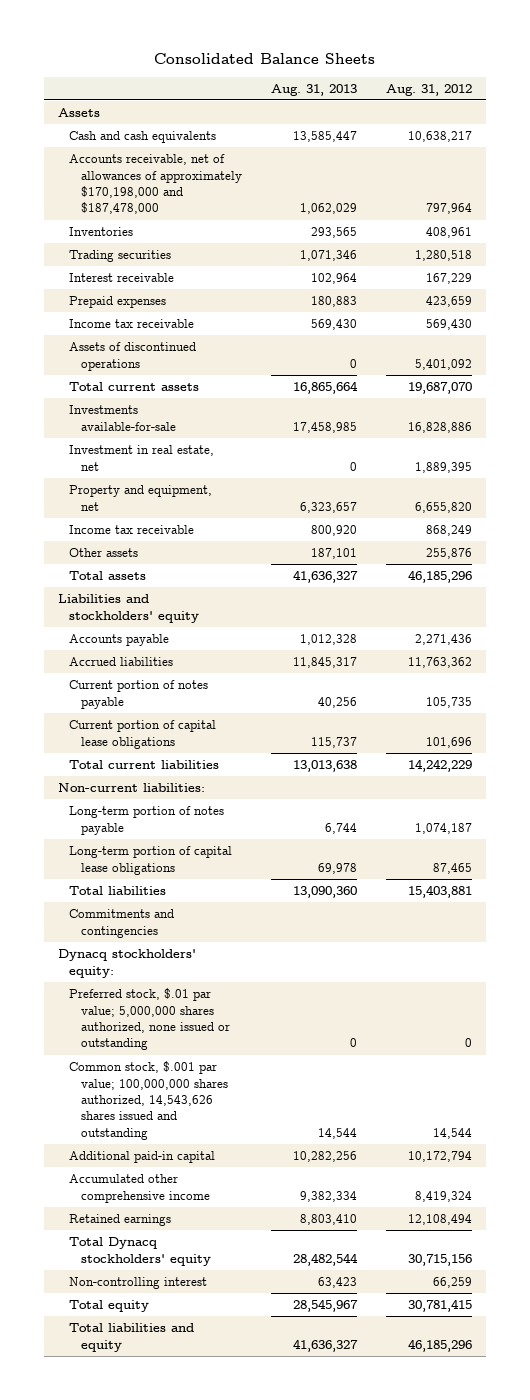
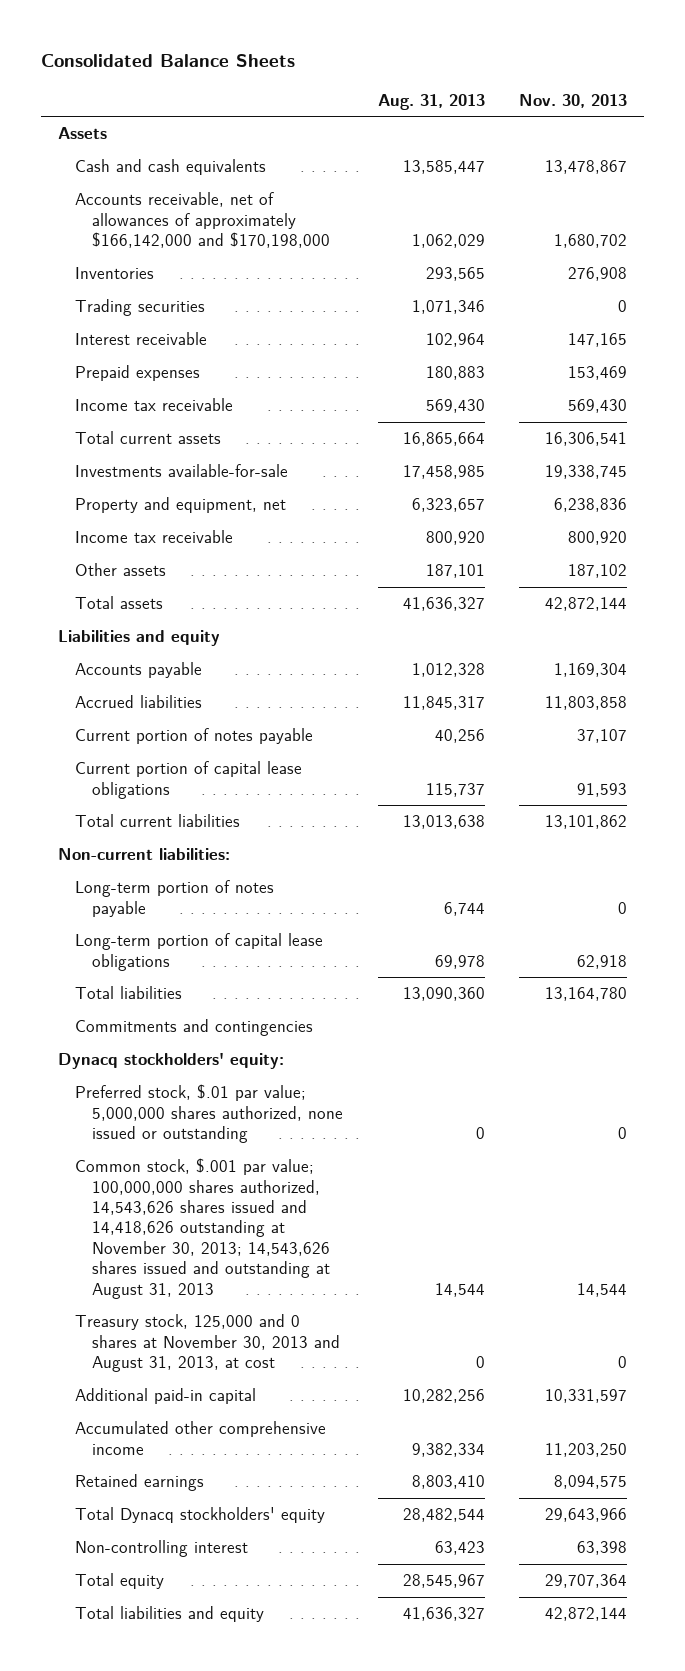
- | Aug. 31, 2013 | Aug. 31, 2012
+ | Aug. 31, 2013 | Nov. 30, 2013
- Accounts receivable, net of allowances of approximately $170,198,000 and $187,478,000 | 1,062,029 | 797,964
+ Accounts receivable, net of allowances of approximately $166,142,000 and $170,198,000 | 1,062,029 | 1,680,702
- Assets of discontinued operations | 0 | 5,401,092
- Investment in real estate, net | 0 | 1,889,395
- Liabilities and stockholders' equity
+ Liabilities and equity
- Common stock, $.001 par value; 100,000,000 shares authorized, 14,543,626 shares issued and outstanding | 14,544 | 14,544
+ Common stock, $.001 par value; 100,000,000 shares authorized, 14,543,626 shares issued and 14,418,626 outstanding at November 30, 2013; 14,543,626 shares issued and outstanding at August 31, 2013 | 14,544 | 14,544
+ Treasury stock, 125,000 and 0 shares at November 30, 2013 and August 31, 2013, at cost | 0 | 0

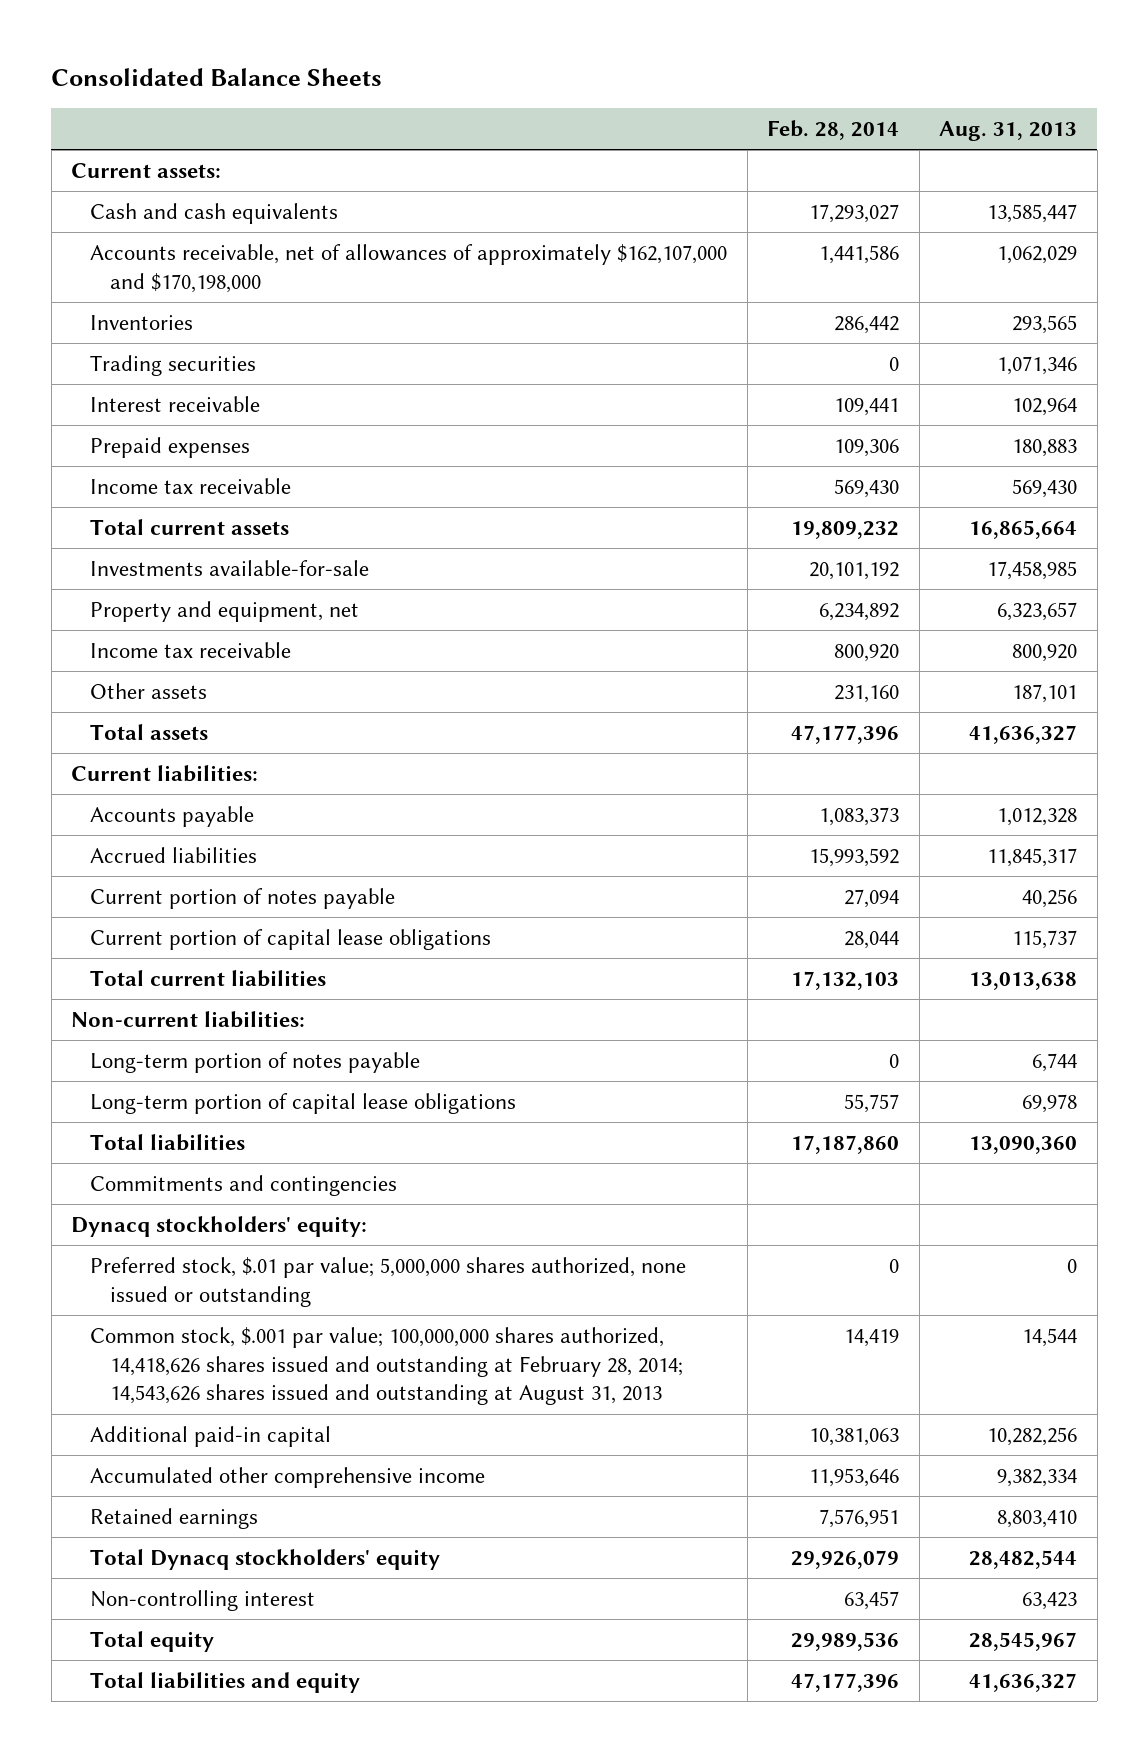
- | Aug. 31, 2013 | Nov. 30, 2013
+ | Feb. 28, 2014 | Aug. 31, 2013
- Assets
+ Current assets:
- Accounts receivable, net of allowances of approximately $166,142,000 and $170,198,000 | 1,062,029 | 1,680,702
+ Accounts receivable, net of allowances of approximately $162,107,000 and $170,198,000 | 1,441,586 | 1,062,029
- Liabilities and equity
+ Current liabilities:
- Common stock, $.001 par value; 100,000,000 shares authorized, 14,543,626 shares issued and 14,418,626 outstanding at November 30, 2013; 14,543,626 shares issued and outstanding at August 31, 2013 | 14,544 | 14,544
- Treasury stock, 125,000 and 0 shares at November 30, 2013 and August 31, 2013, at cost | 0 | 0
+ Common stock, $.001 par value; 100,000,000 shares authorized, 14,418,626 shares issued and outstanding at February 28, 2014; 14,543,626 shares issued and outstanding at August 31, 2013 | 14,419 | 14,544

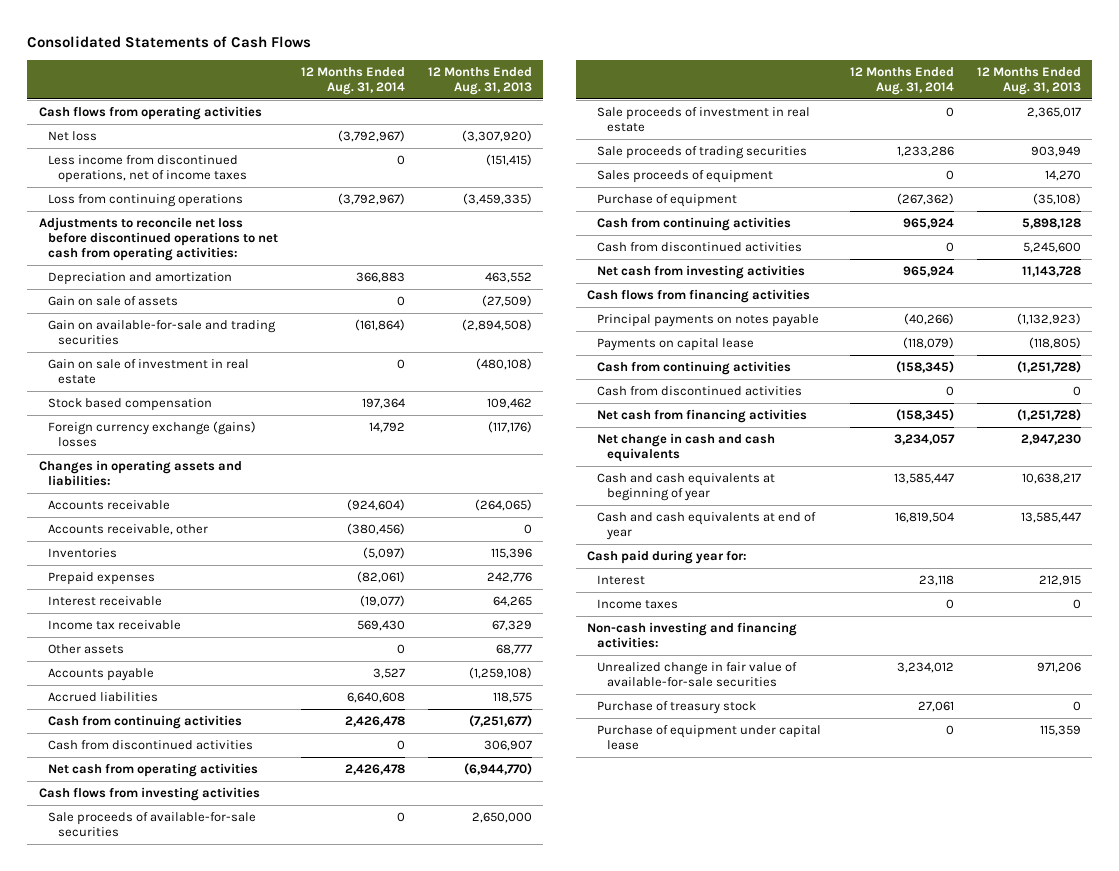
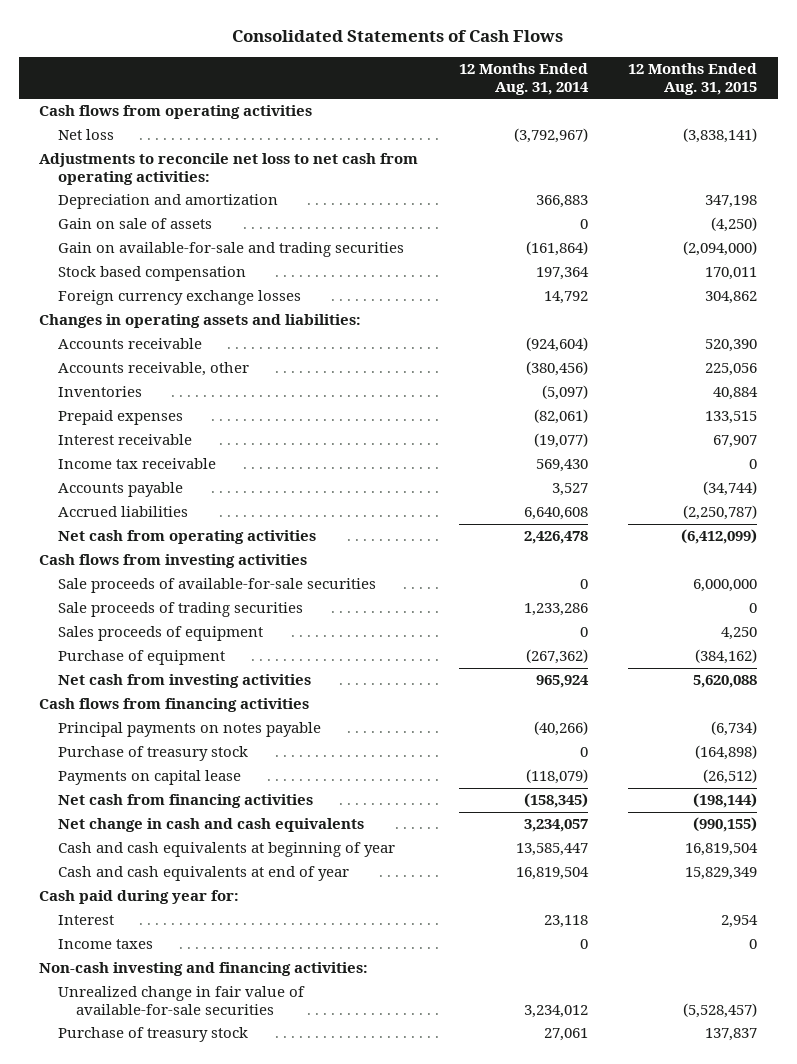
- | 12 Months Ended Aug. 31, 2014 | 12 Months Ended Aug. 31, 2013
+ | 12 Months Ended Aug. 31, 2014 | 12 Months Ended Aug. 31, 2015
- Less income from discontinued operations, net of income taxes | 0 | (151,415)
- Loss from continuing operations | (3,792,967) | (3,459,335)
- Adjustments to reconcile net loss before discontinued operations to net cash from operating activities:
+ Adjustments to reconcile net loss to net cash from operating activities:
- Gain on sale of investment in real estate | 0 | (480,108)
- Foreign currency exchange (gains) losses | 14,792 | (117,176)
+ Foreign currency exchange losses | 14,792 | 304,862
- Other assets | 0 | 68,777
- Cash from continuing activities | 2,426,478 | (7,251,677)
- Cash from discontinued activities | 0 | 306,907
- Sale proceeds of investment in real estate | 0 | 2,365,017
- Cash from continuing activities | 965,924 | 5,898,128
- Cash from discontinued activities | 0 | 5,245,600
+ Purchase of treasury stock | 0 | (164,898)
- Cash from continuing activities | (158,345) | (1,251,728)
- Cash from discontinued activities | 0 | 0
- Purchase of equipment under capital lease | 0 | 115,359

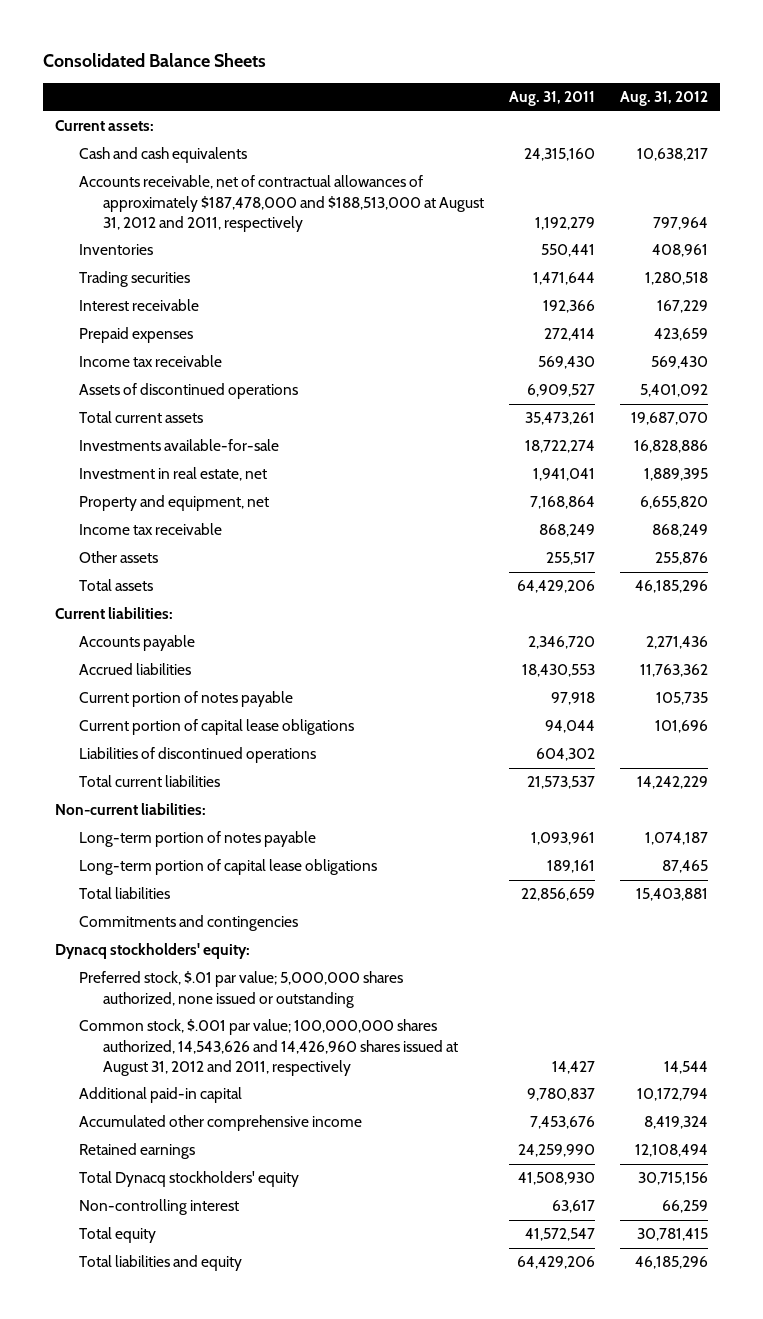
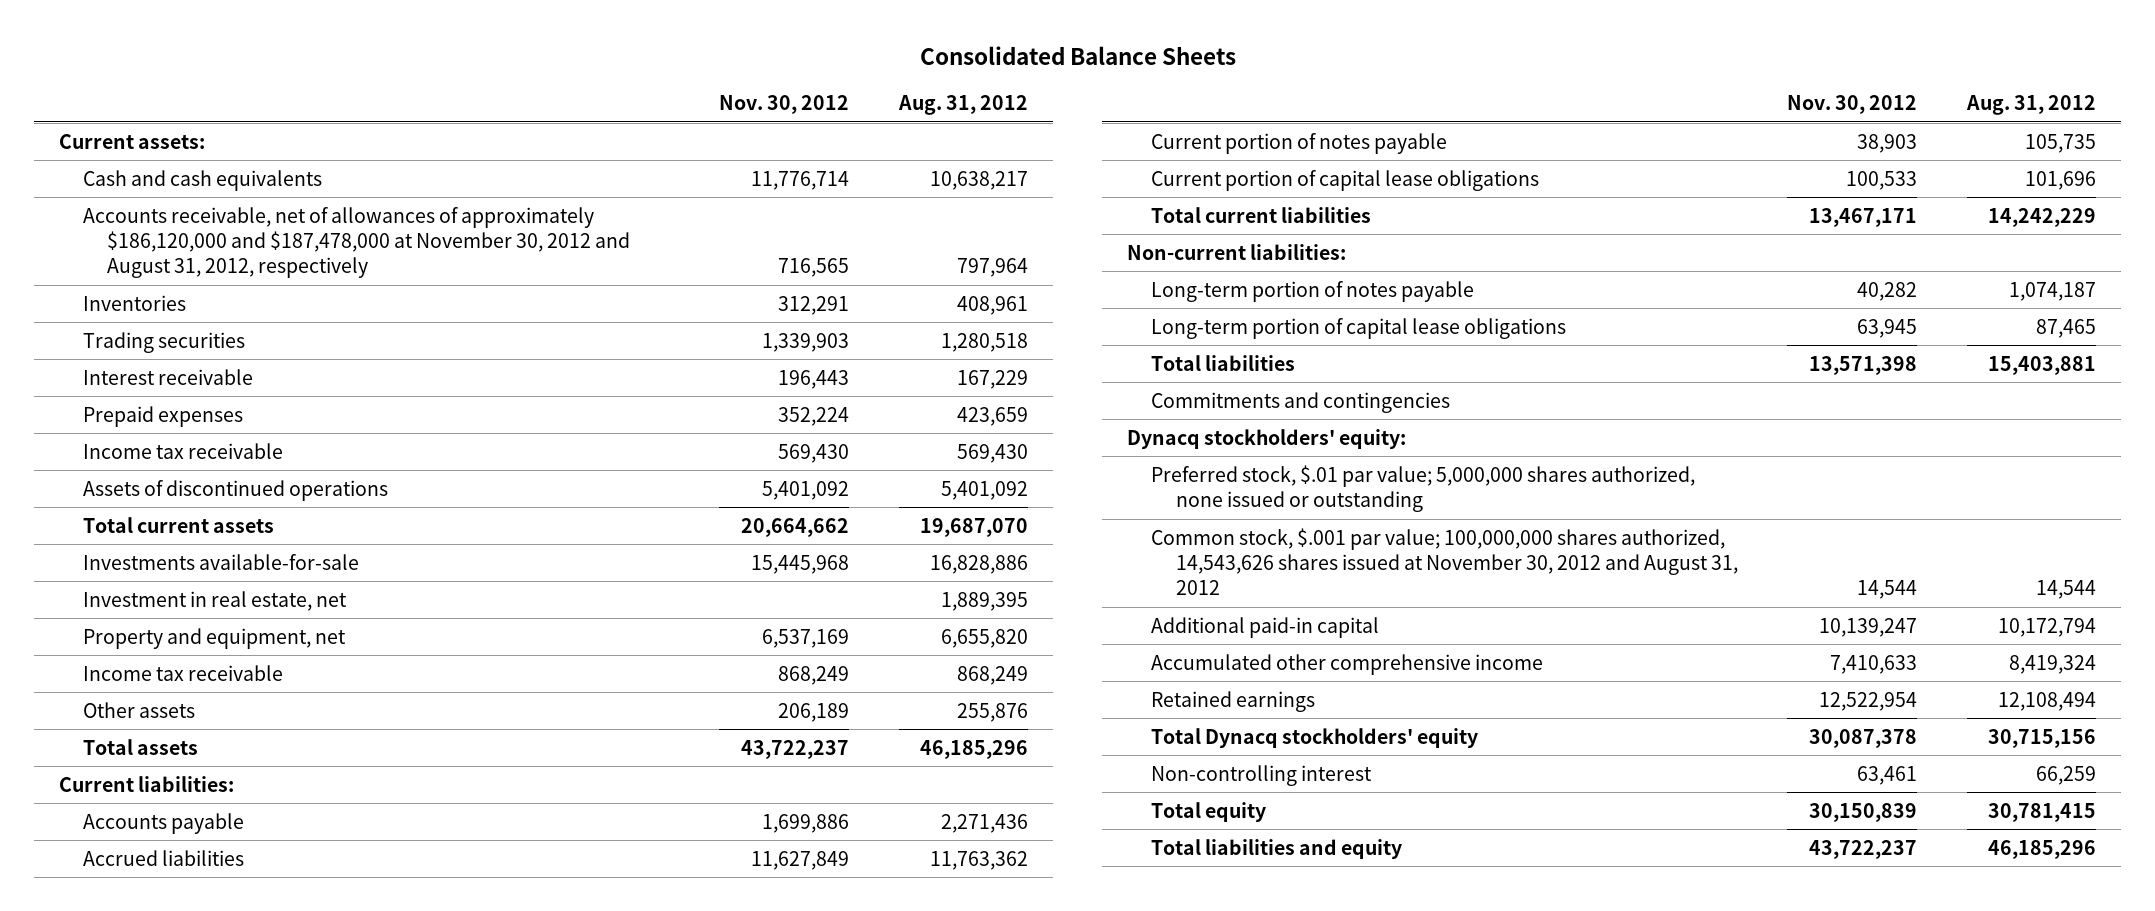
- | Aug. 31, 2011 | Aug. 31, 2012
+ | Nov. 30, 2012 | Aug. 31, 2012
- Accounts receivable, net of contractual allowances of approximately $187,478,000 and $188,513,000 at August 31, 2012 and 2011, respectively | 1,192,279 | 797,964
+ Accounts receivable, net of allowances of approximately $186,120,000 and $187,478,000 at November 30, 2012 and August 31, 2012, respectively | 716,565 | 797,964
- Liabilities of discontinued operations | 604,302 |
- Common stock, $.001 par value; 100,000,000 shares authorized, 14,543,626 and 14,426,960 shares issued at August 31, 2012 and 2011, respectively | 14,427 | 14,544
+ Common stock, $.001 par value; 100,000,000 shares authorized, 14,543,626 shares issued at November 30, 2012 and August 31, 2012 | 14,544 | 14,544

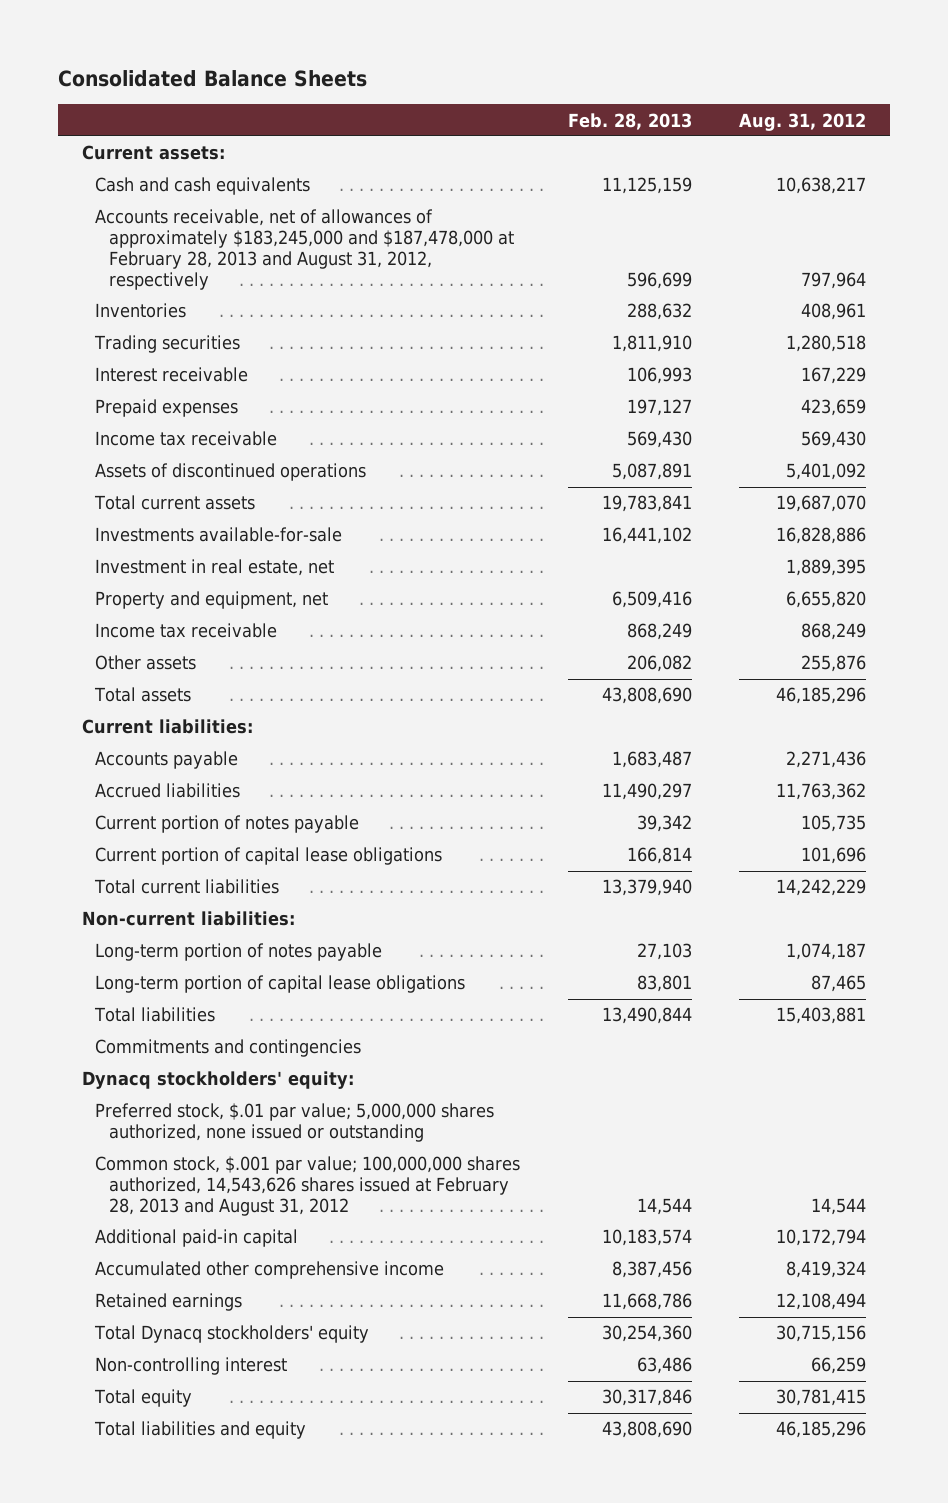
- | Nov. 30, 2012 | Aug. 31, 2012
+ | Feb. 28, 2013 | Aug. 31, 2012
- Accounts receivable, net of allowances of approximately $186,120,000 and $187,478,000 at November 30, 2012 and August 31, 2012, respectively | 716,565 | 797,964
+ Accounts receivable, net of allowances of approximately $183,245,000 and $187,478,000 at February 28, 2013 and August 31, 2012, respectively | 596,699 | 797,964
- Common stock, $.001 par value; 100,000,000 shares authorized, 14,543,626 shares issued at November 30, 2012 and August 31, 2012 | 14,544 | 14,544
+ Common stock, $.001 par value; 100,000,000 shares authorized, 14,543,626 shares issued at February 28, 2013 and August 31, 2012 | 14,544 | 14,544

